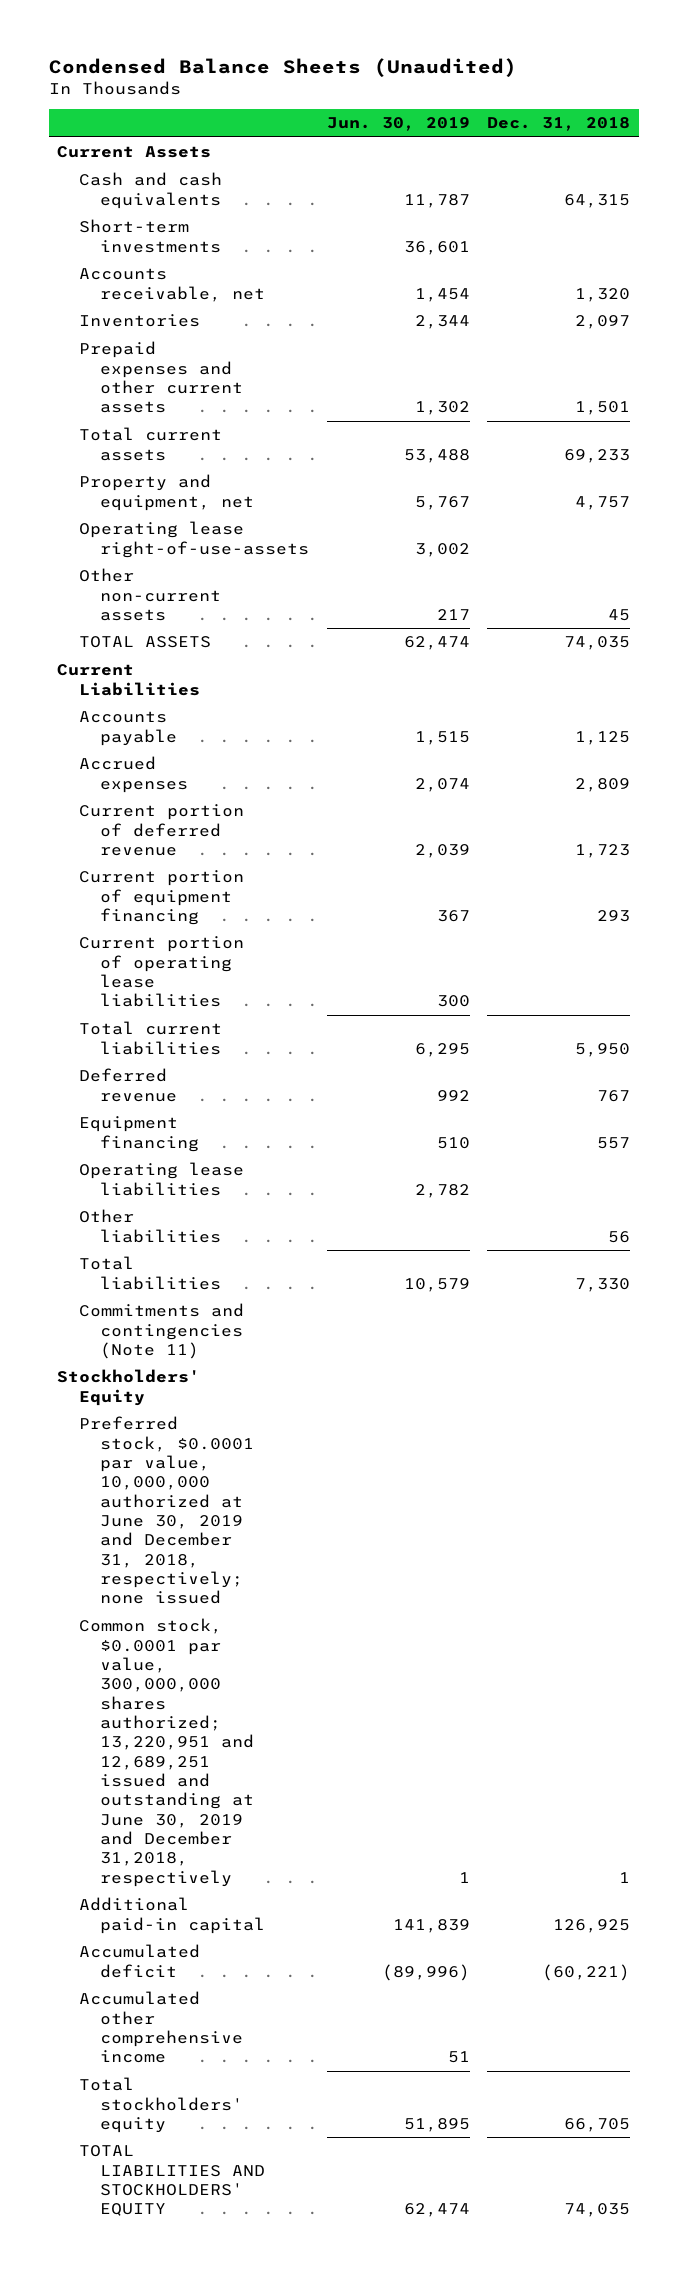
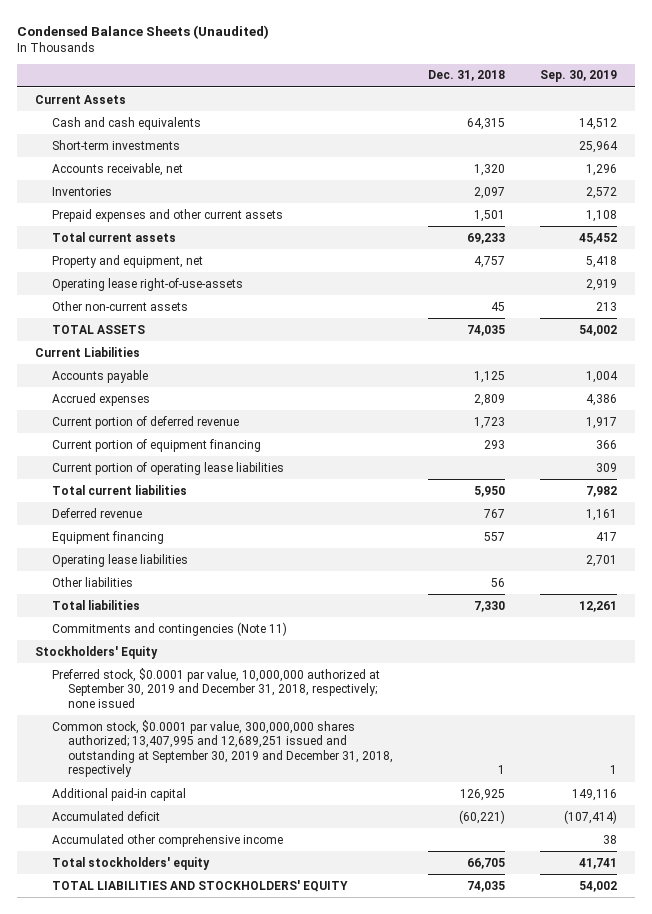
- | Jun. 30, 2019 | Dec. 31, 2018
+ | Dec. 31, 2018 | Sep. 30, 2019
- Preferred stock, $0.0001 par value, 10,000,000 authorized at June 30, 2019 and December 31, 2018, respectively; none issued
- Common stock, $0.0001 par value, 300,000,000 shares authorized; 13,220,951 and 12,689,251 issued and outstanding at June 30, 2019 and December 31,2018, respectively | 1 | 1
+ Preferred stock, $0.0001 par value, 10,000,000 authorized at September 30, 2019 and December 31, 2018, respectively; none issued
+ Common stock, $0.0001 par value, 300,000,000 shares authorized; 13,407,995 and 12,689,251 issued and outstanding at September 30, 2019 and December 31, 2018, respectively | 1 | 1

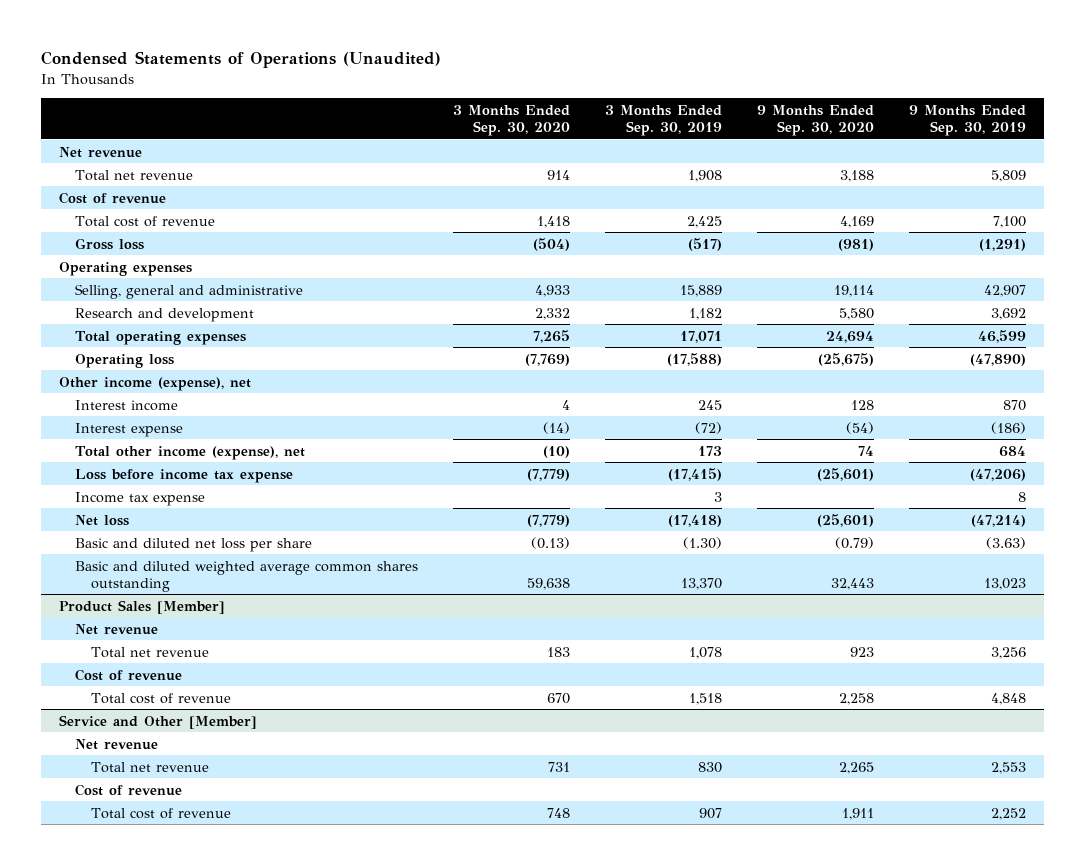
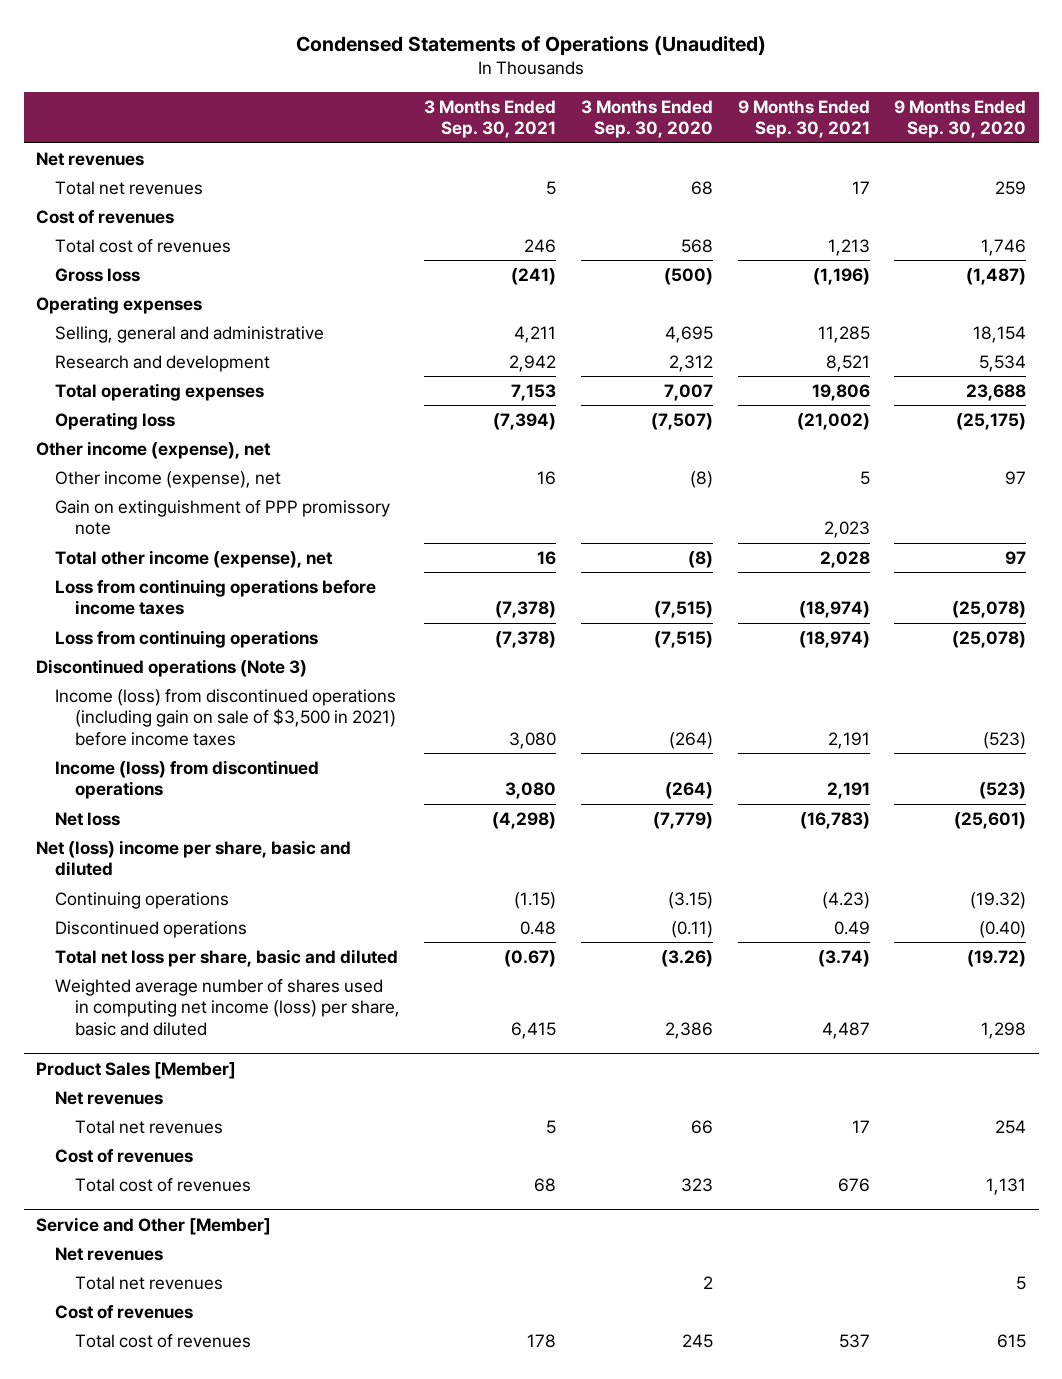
- | 3 Months Ended Sep. 30, 2020 | 3 Months Ended Sep. 30, 2019 | 9 Months Ended Sep. 30, 2020 | 9 Months Ended Sep. 30, 2019
+ | 3 Months Ended Sep. 30, 2021 | 3 Months Ended Sep. 30, 2020 | 9 Months Ended Sep. 30, 2021 | 9 Months Ended Sep. 30, 2020
- Net revenue
- Total net revenue | 914 | 1,908 | 3,188 | 5,809
- Cost of revenue
- Total cost of revenue | 1,418 | 2,425 | 4,169 | 7,100
- Gross loss | (504) | (517) | (981) | (1,291)
+ Net revenues
+ Total net revenues | 5 | 68 | 17 | 259
+ Cost of revenues
+ Total cost of revenues | 246 | 568 | 1,213 | 1,746
+ Gross loss | (241) | (500) | (1,196) | (1,487)
- Selling, general and administrative | 4,933 | 15,889 | 19,114 | 42,907
- Research and development | 2,332 | 1,182 | 5,580 | 3,692
- Total operating expenses | 7,265 | 17,071 | 24,694 | 46,599
- Operating loss | (7,769) | (17,588) | (25,675) | (47,890)
+ Selling, general and administrative | 4,211 | 4,695 | 11,285 | 18,154
+ Research and development | 2,942 | 2,312 | 8,521 | 5,534
+ Total operating expenses | 7,153 | 7,007 | 19,806 | 23,688
+ Operating loss | (7,394) | (7,507) | (21,002) | (25,175)
- Interest income | 4 | 245 | 128 | 870
- Interest expense | (14) | (72) | (54) | (186)
- Total other income (expense), net | (10) | 173 | 74 | 684
- Loss before income tax expense | (7,779) | (17,415) | (25,601) | (47,206)
- Income tax expense | | 3 | | 8
+ Other income (expense), net | 16 | (8) | 5 | 97
+ Gain on extinguishment of PPP promissory note | | | 2,023 |
+ Total other income (expense), net | 16 | (8) | 2,028 | 97
+ Loss from continuing operations before income taxes | (7,378) | (7,515) | (18,974) | (25,078)
+ Loss from continuing operations | (7,378) | (7,515) | (18,974) | (25,078)
+ Discontinued operations (Note 3)
+ Income (loss) from discontinued operations (including gain on sale of $3,500 in 2021) before income taxes | 3,080 | (264) | 2,191 | (523)
+ Income (loss) from discontinued operations | 3,080 | (264) | 2,191 | (523)
- Basic and diluted net loss per share | (0.13) | (1.30) | (0.79) | (3.63)
- Basic and diluted weighted average common shares outstanding | 59,638 | 13,370 | 32,443 | 13,023
+ Net (loss) income per share, basic and diluted
+ Continuing operations | (1.15) | (3.15) | (4.23) | (19.32)
+ Discontinued operations | 0.48 | (0.11) | 0.49 | (0.40)
+ Total net loss per share, basic and diluted | (0.67) | (3.26) | (3.74) | (19.72)
+ Weighted average number of shares used in computing net income (loss) per share, basic and diluted | 6,415 | 2,386 | 4,487 | 1,298
@ Product Sales [Member]
- Net revenue
- Total net revenue | 183 | 1,078 | 923 | 3,256
- Cost of revenue
- Total cost of revenue | 670 | 1,518 | 2,258 | 4,848
+ Net revenues
+ Total net revenues | 5 | 66 | 17 | 254
+ Cost of revenues
+ Total cost of revenues | 68 | 323 | 676 | 1,131
@ Service and Other [Member]
- Net revenue
- Total net revenue | 731 | 830 | 2,265 | 2,553
- Cost of revenue
- Total cost of revenue | 748 | 907 | 1,911 | 2,252
+ Net revenues
+ Total net revenues | | 2 | | 5
+ Cost of revenues
+ Total cost of revenues | 178 | 245 | 537 | 615

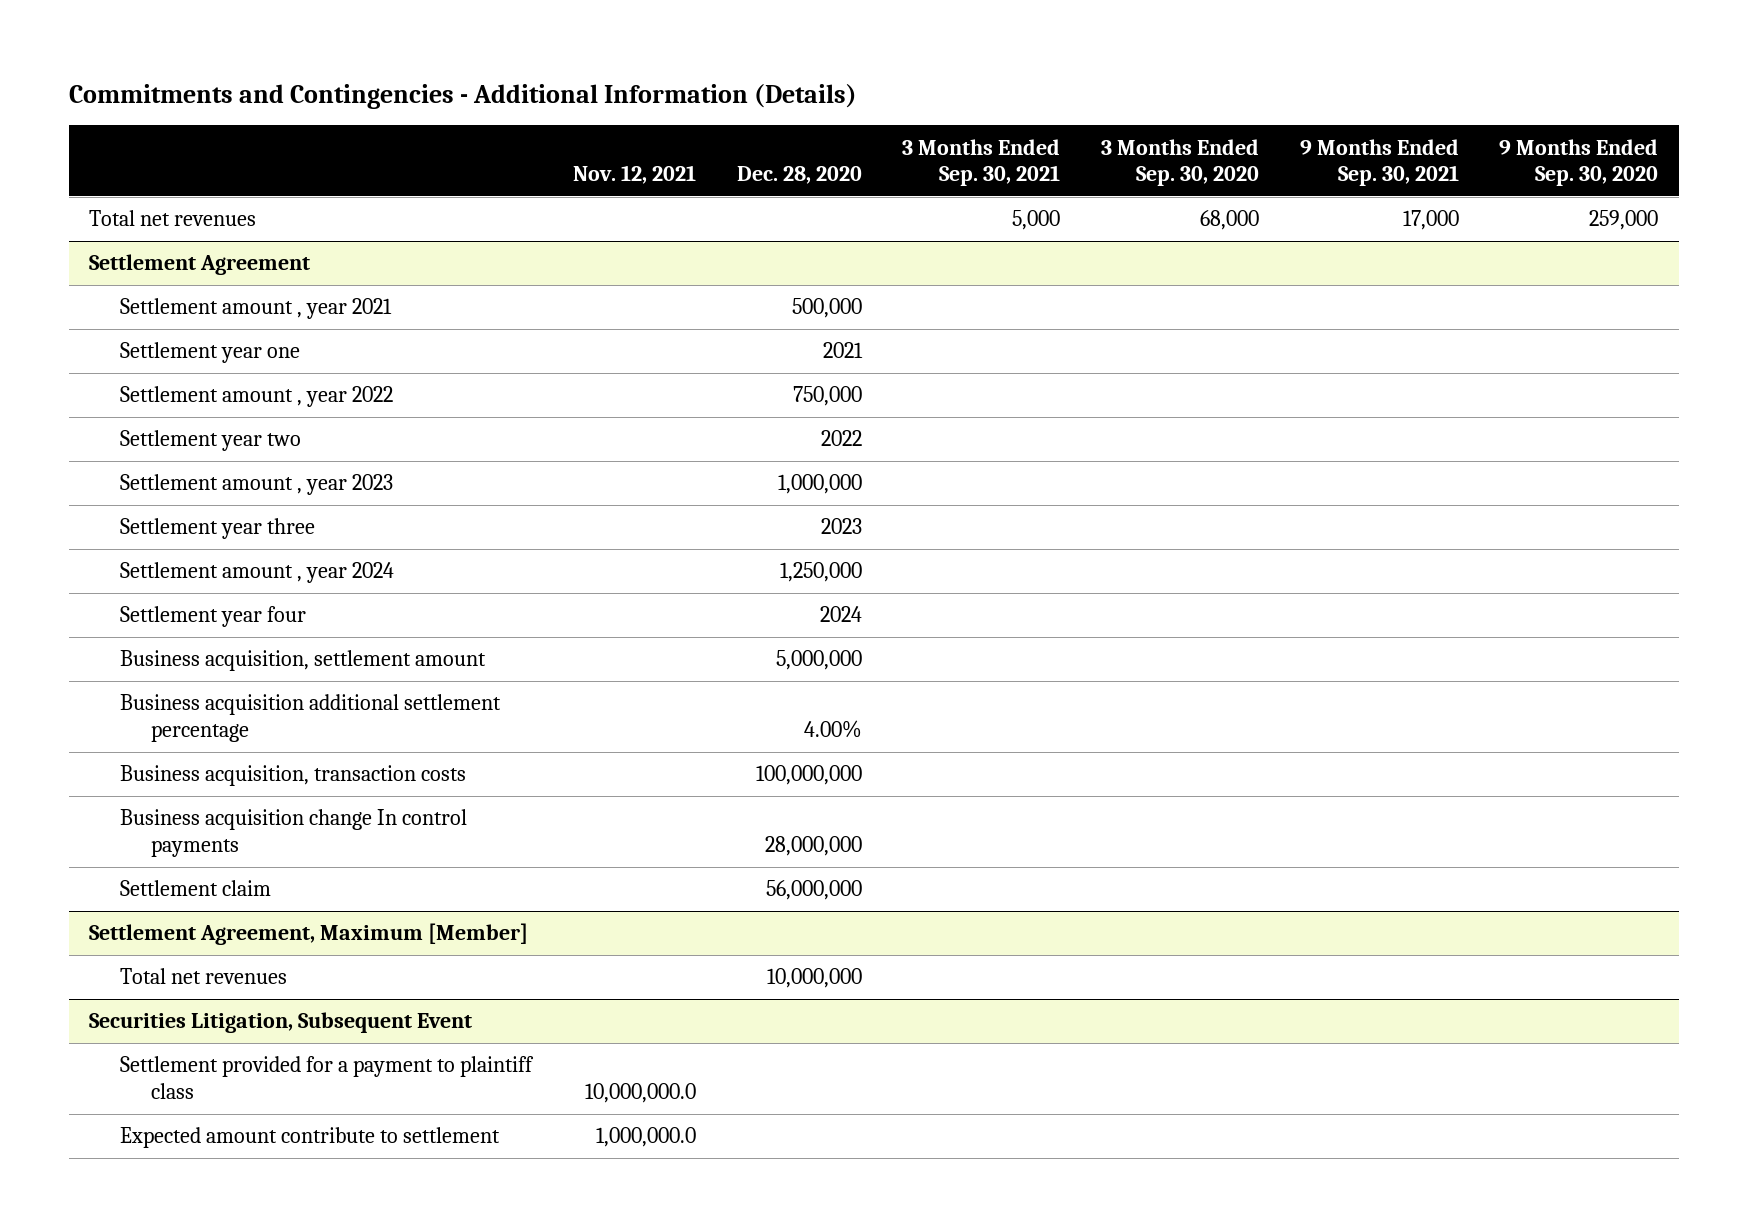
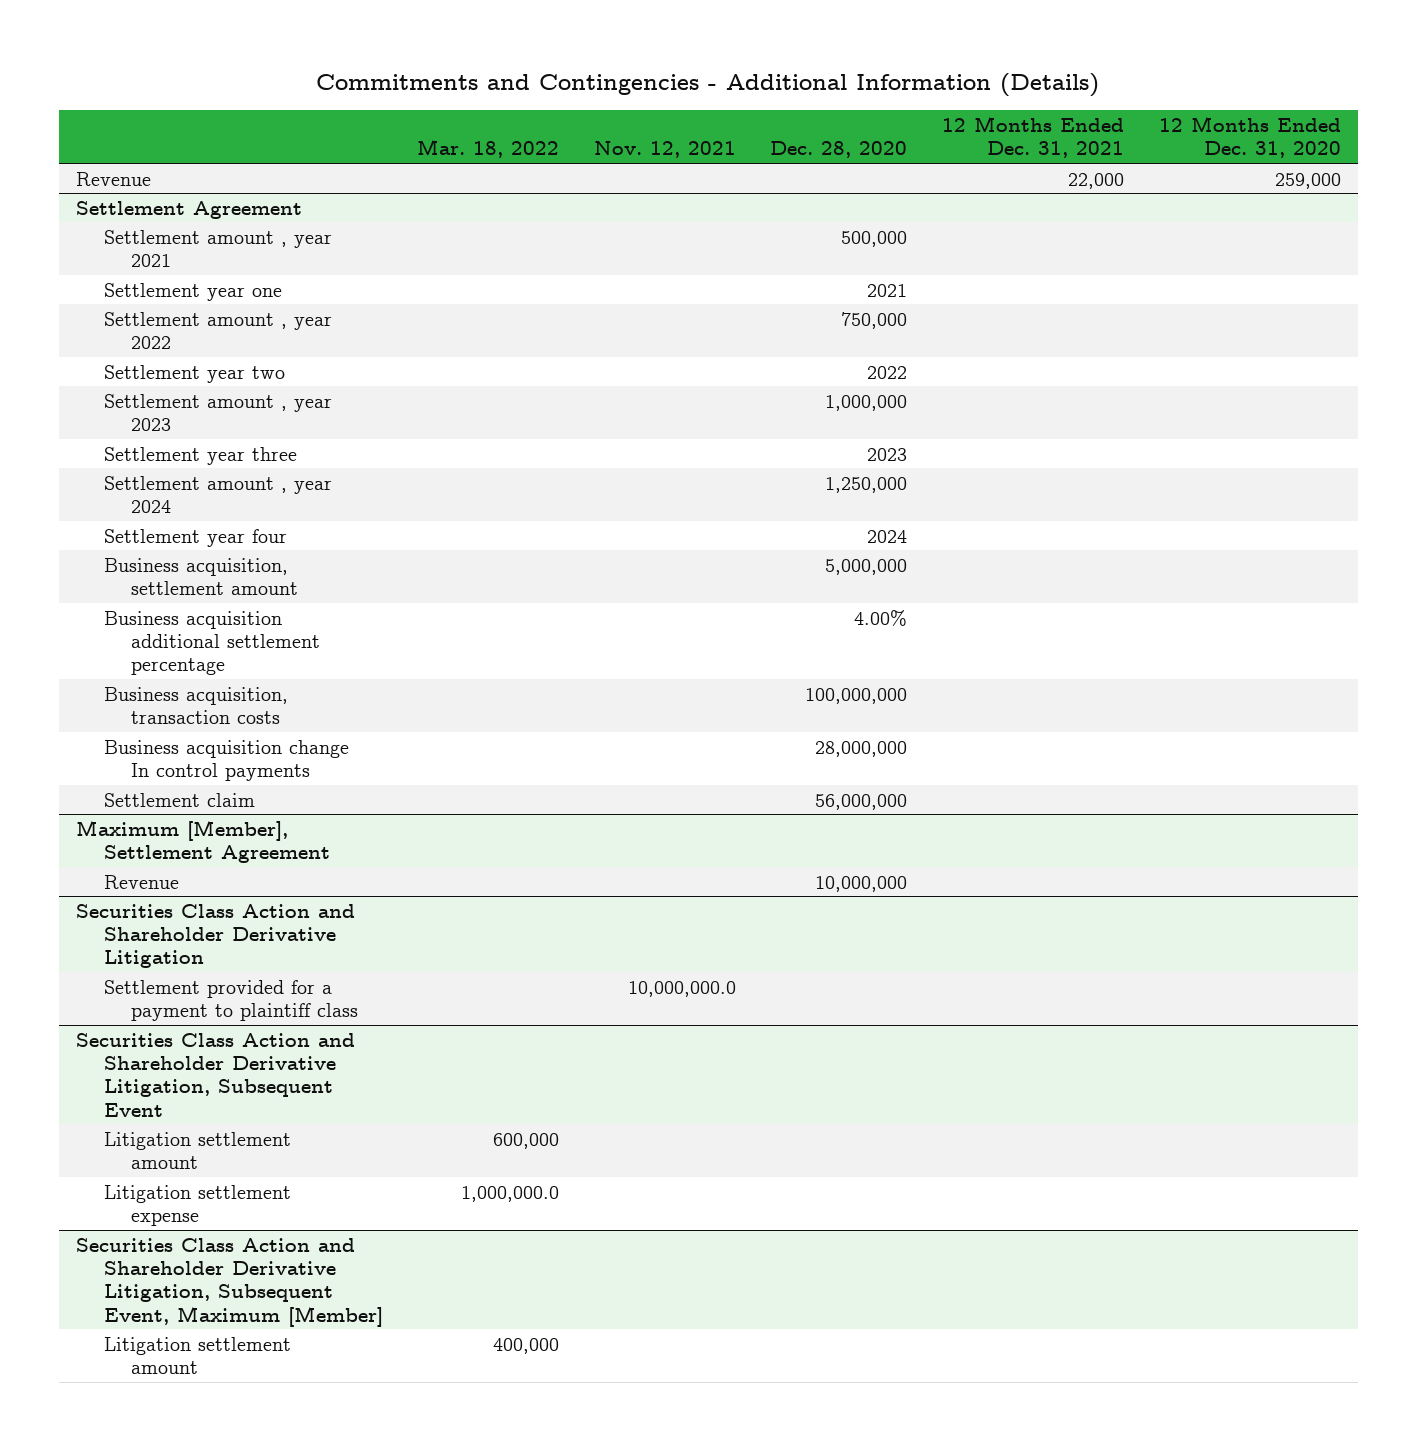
- | Nov. 12, 2021 | Dec. 28, 2020 | 3 Months Ended Sep. 30, 2021 | 3 Months Ended Sep. 30, 2020 | 9 Months Ended Sep. 30, 2021 | 9 Months Ended Sep. 30, 2020
+ | Mar. 18, 2022 | Nov. 12, 2021 | Dec. 28, 2020 | 12 Months Ended Dec. 31, 2021 | 12 Months Ended Dec. 31, 2020
- Total net revenues | | | 5,000 | 68,000 | 17,000 | 259,000
+ Revenue | | | | 22,000 | 259,000
- Settlement Agreement, Maximum [Member]
- Total net revenues | | 10,000,000 | | | |
- Securities Litigation, Subsequent Event
+ Maximum [Member], Settlement Agreement
+ Revenue | | | 10,000,000 | |
+ Securities Class Action and Shareholder Derivative Litigation
- Expected amount contribute to settlement | 1,000,000.0 | | | | |
+ Securities Class Action and Shareholder Derivative Litigation, Subsequent Event
+ Litigation settlement amount | 600,000 | | | |
+ Litigation settlement expense | 1,000,000.0 | | | |
+ Securities Class Action and Shareholder Derivative Litigation, Subsequent Event, Maximum [Member]
+ Litigation settlement amount | 400,000 | | | |

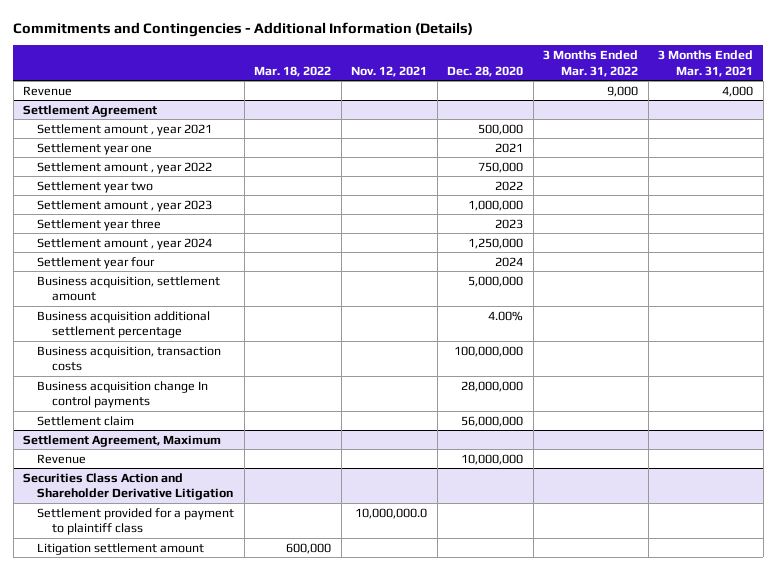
- | Mar. 18, 2022 | Nov. 12, 2021 | Dec. 28, 2020 | 12 Months Ended Dec. 31, 2021 | 12 Months Ended Dec. 31, 2020
+ | Mar. 18, 2022 | Nov. 12, 2021 | Dec. 28, 2020 | 3 Months Ended Mar. 31, 2022 | 3 Months Ended Mar. 31, 2021
- Maximum [Member], Settlement Agreement
+ Settlement Agreement, Maximum
- Securities Class Action and Shareholder Derivative Litigation, Subsequent Event
- Litigation settlement expense | 1,000,000.0 | | | |
- Securities Class Action and Shareholder Derivative Litigation, Subsequent Event, Maximum [Member]
- Litigation settlement amount | 400,000 | | | |

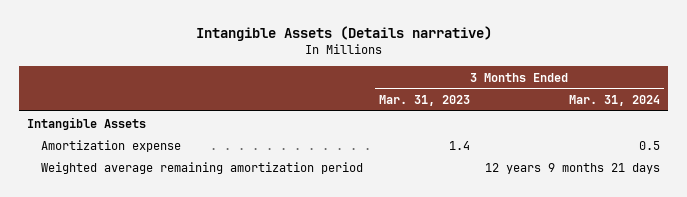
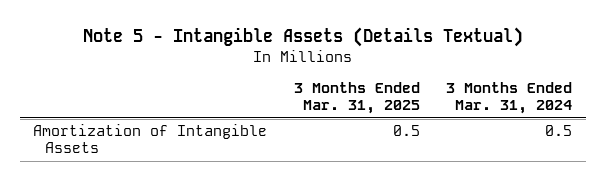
- Intangible Assets (Details narrative)
+ Note 5 - Intangible Assets (Details Textual)
- | 3 Months Ended Mar. 31, 2023 | 3 Months Ended Mar. 31, 2024
+ | 3 Months Ended Mar. 31, 2025 | 3 Months Ended Mar. 31, 2024
- Intangible Assets
- Amortization expense | 1.4 | 0.5
- Weighted average remaining amortization period | | 12 years 9 months 21 days
+ Amortization of Intangible Assets | 0.5 | 0.5

